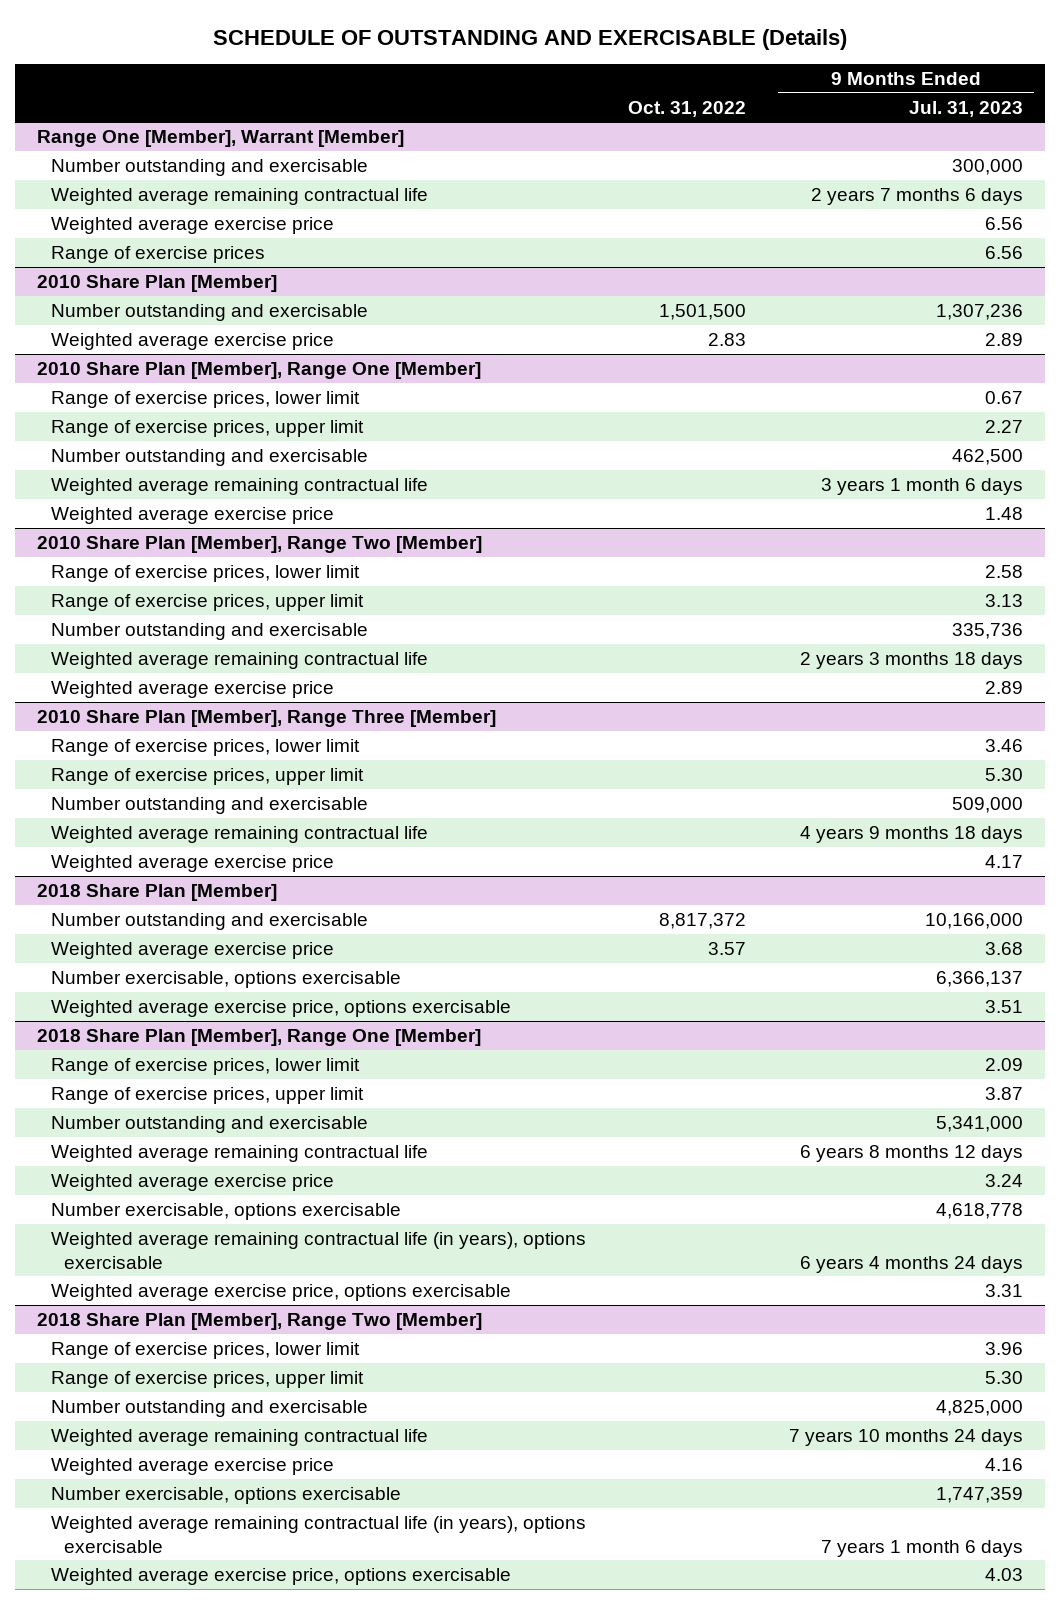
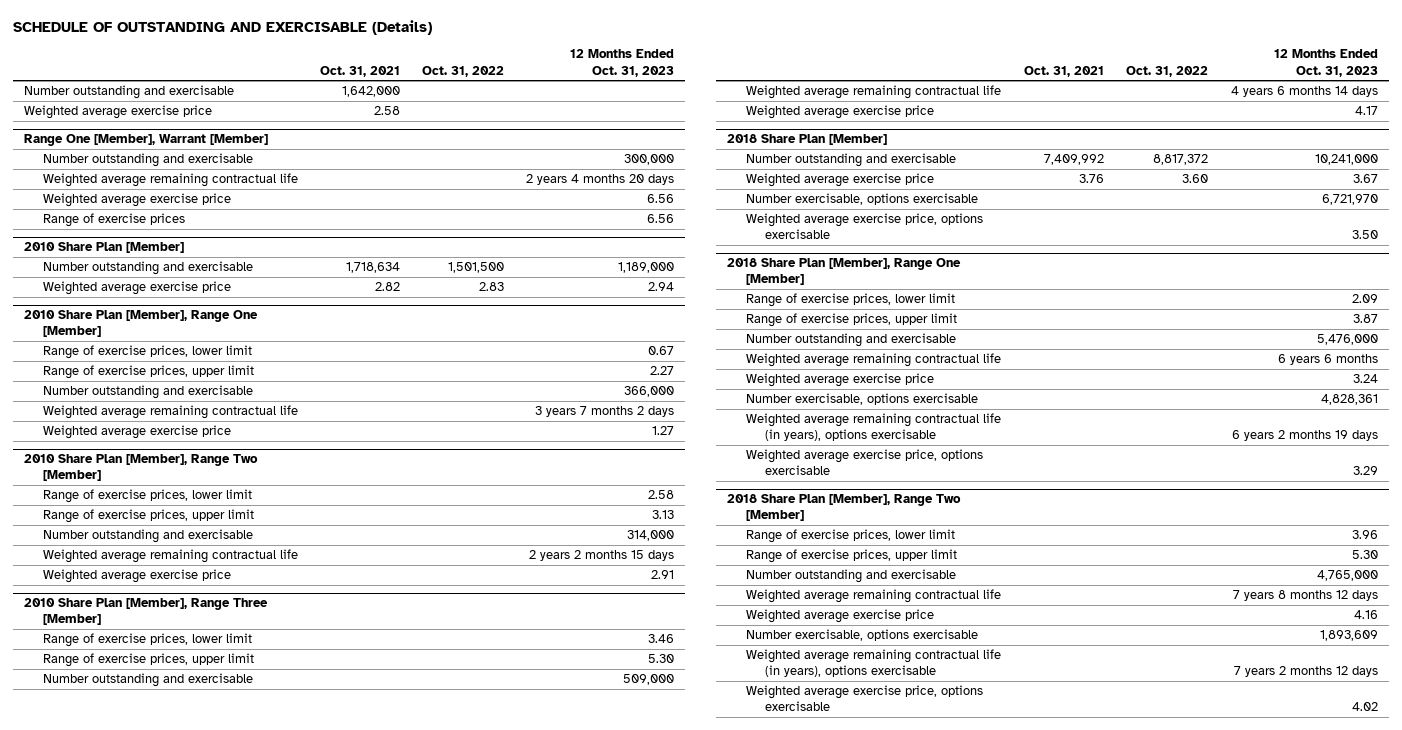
- | Oct. 31, 2022 | 9 Months Ended Jul. 31, 2023
+ | Oct. 31, 2021 | Oct. 31, 2022 | 12 Months Ended Oct. 31, 2023
+ Number outstanding and exercisable | 1,642,000 | |
+ Weighted average exercise price | 2.58 | |
@ 2018 Share Plan [Member]
- Weighted average exercise price | 3.57 | 3.68
+ Weighted average exercise price | 3.76 | 3.60 | 3.67

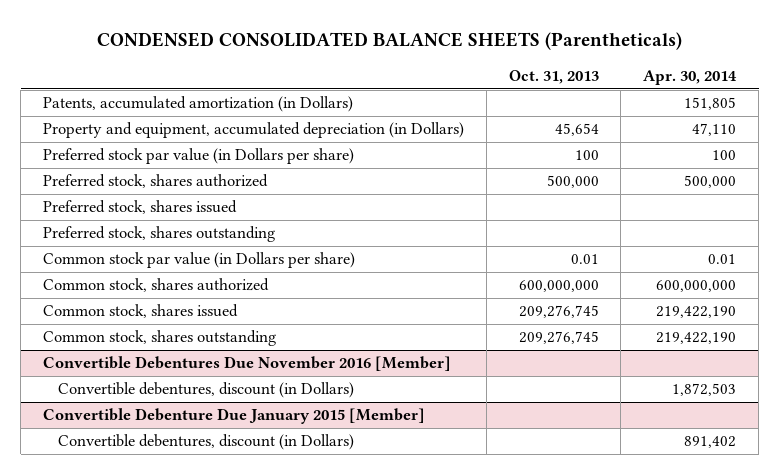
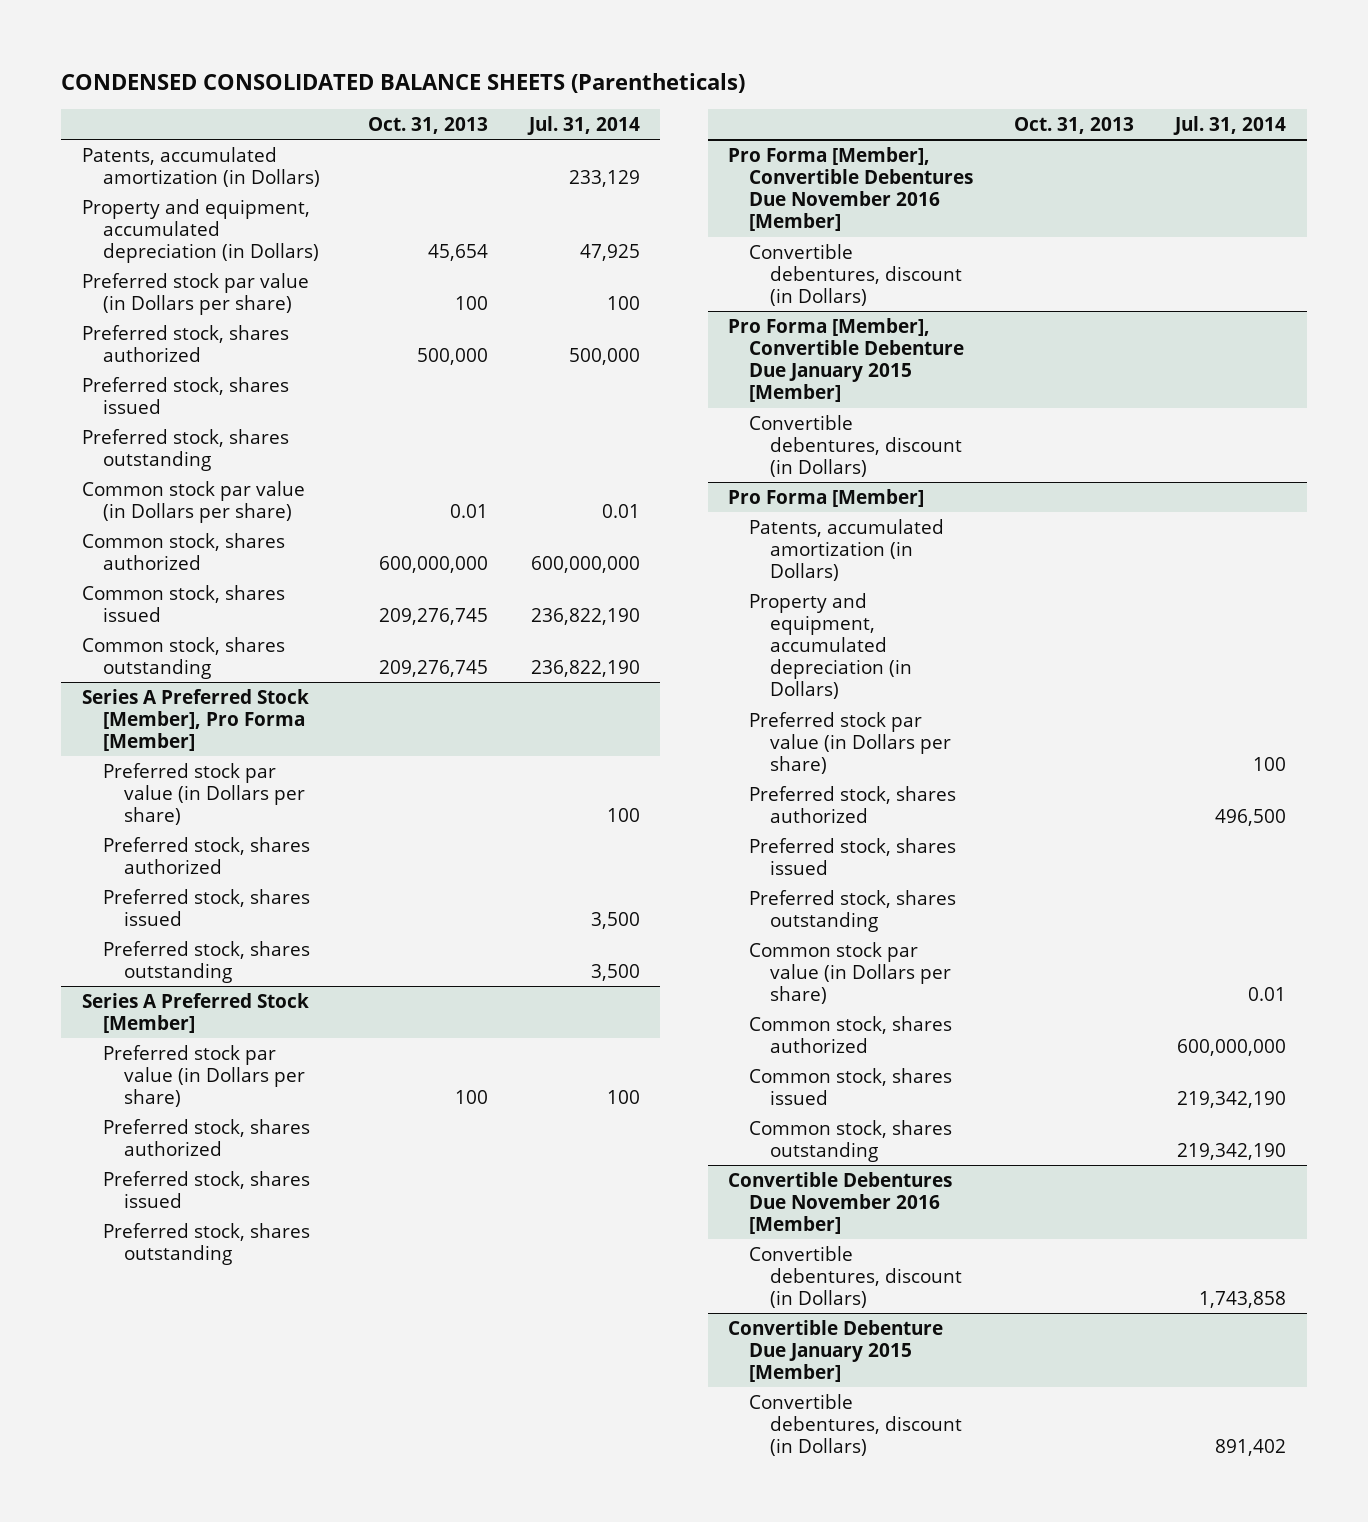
- | Oct. 31, 2013 | Apr. 30, 2014
+ | Oct. 31, 2013 | Jul. 31, 2014
+ Series A Preferred Stock [Member], Pro Forma [Member]
+ Preferred stock par value (in Dollars per share) | | 100
+ Preferred stock, shares authorized
+ Preferred stock, shares issued | | 3,500
+ Preferred stock, shares outstanding | | 3,500
+ Series A Preferred Stock [Member]
+ Preferred stock par value (in Dollars per share) | 100 | 100
+ Preferred stock, shares authorized
+ Preferred stock, shares issued
+ Preferred stock, shares outstanding
+ Pro Forma [Member], Convertible Debentures Due November 2016 [Member]
+ Convertible debentures, discount (in Dollars)
+ Pro Forma [Member], Convertible Debenture Due January 2015 [Member]
+ Convertible debentures, discount (in Dollars)
+ Pro Forma [Member]
+ Patents, accumulated amortization (in Dollars)
+ Property and equipment, accumulated depreciation (in Dollars)
+ Preferred stock par value (in Dollars per share) | | 100
+ Preferred stock, shares authorized | | 496,500
+ Preferred stock, shares issued
+ Preferred stock, shares outstanding
+ Common stock par value (in Dollars per share) | | 0.01
+ Common stock, shares authorized | | 600,000,000
+ Common stock, shares issued | | 219,342,190
+ Common stock, shares outstanding | | 219,342,190

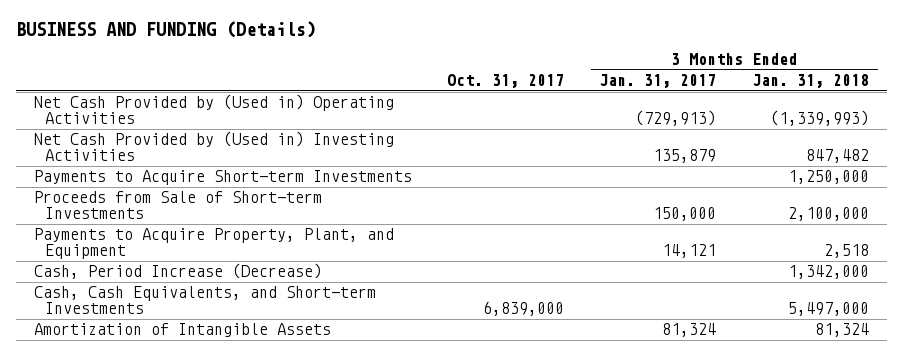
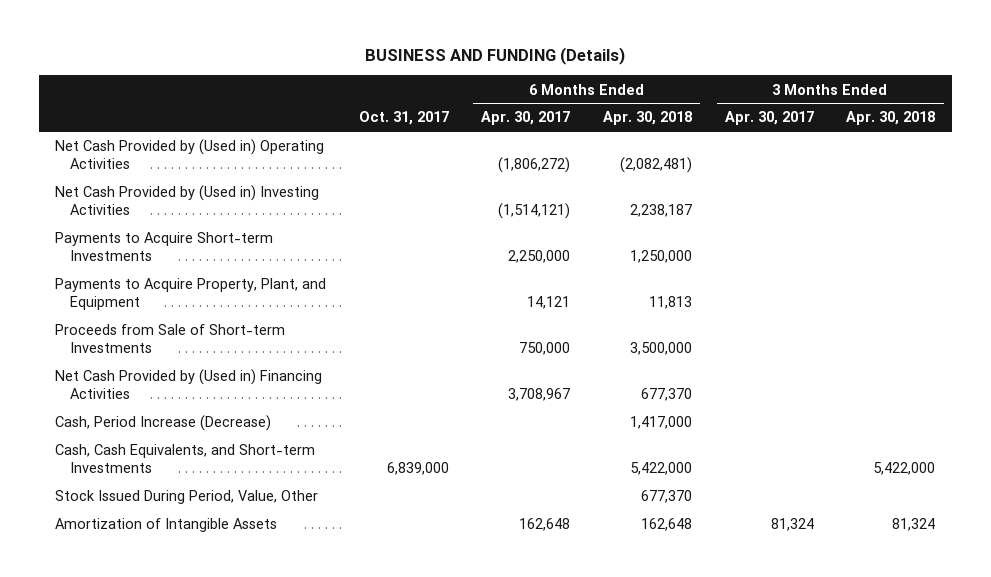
- | Oct. 31, 2017 | 3 Months Ended Jan. 31, 2017 | 3 Months Ended Jan. 31, 2018
+ | Oct. 31, 2017 | 6 Months Ended Apr. 30, 2017 | 6 Months Ended Apr. 30, 2018 | 3 Months Ended Apr. 30, 2017 | 3 Months Ended Apr. 30, 2018
moved down: Proceeds from Sale of Short-term Investments | | 750,000 | 3,500,000 | |
+ Net Cash Provided by (Used in) Financing Activities | | 3,708,967 | 677,370 | |
+ Stock Issued During Period, Value, Other | | | 677,370 | |

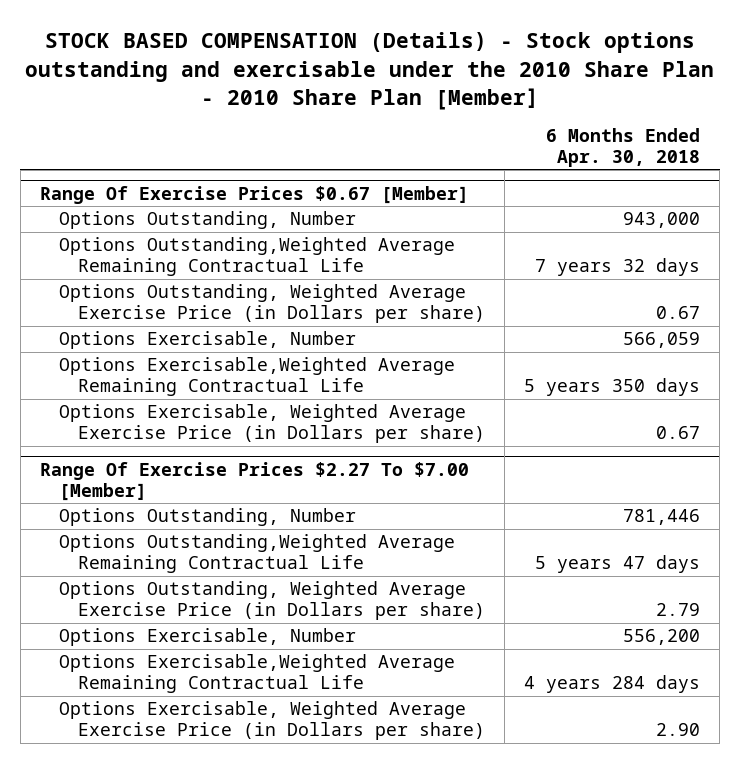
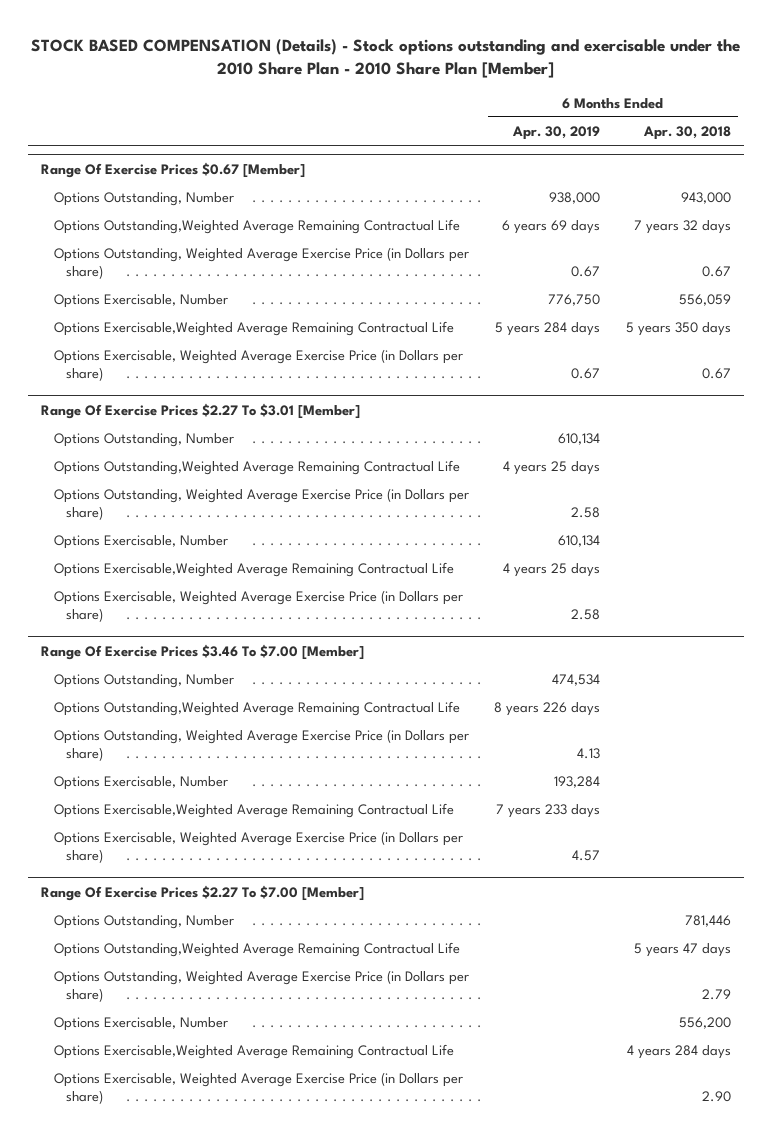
- | 6 Months Ended Apr. 30, 2018
+ | 6 Months Ended Apr. 30, 2019 | 6 Months Ended Apr. 30, 2018
@ Range Of Exercise Prices $0.67 [Member]
- Options Exercisable, Number | 566,059
+ Options Exercisable, Number | 776,750 | 556,059
+ Range Of Exercise Prices $2.27 To $3.01 [Member]
+ Options Outstanding, Number | 610,134 |
+ Options Outstanding,Weighted Average Remaining Contractual Life | 4 years 25 days |
+ Options Outstanding, Weighted Average Exercise Price (in Dollars per share) | 2.58 |
+ Options Exercisable, Number | 610,134 |
+ Options Exercisable,Weighted Average Remaining Contractual Life | 4 years 25 days |
+ Options Exercisable, Weighted Average Exercise Price (in Dollars per share) | 2.58 |
+ Range Of Exercise Prices $3.46 To $7.00 [Member]
+ Options Outstanding, Number | 474,534 |
+ Options Outstanding,Weighted Average Remaining Contractual Life | 8 years 226 days |
+ Options Outstanding, Weighted Average Exercise Price (in Dollars per share) | 4.13 |
+ Options Exercisable, Number | 193,284 |
+ Options Exercisable,Weighted Average Remaining Contractual Life | 7 years 233 days |
+ Options Exercisable, Weighted Average Exercise Price (in Dollars per share) | 4.57 |

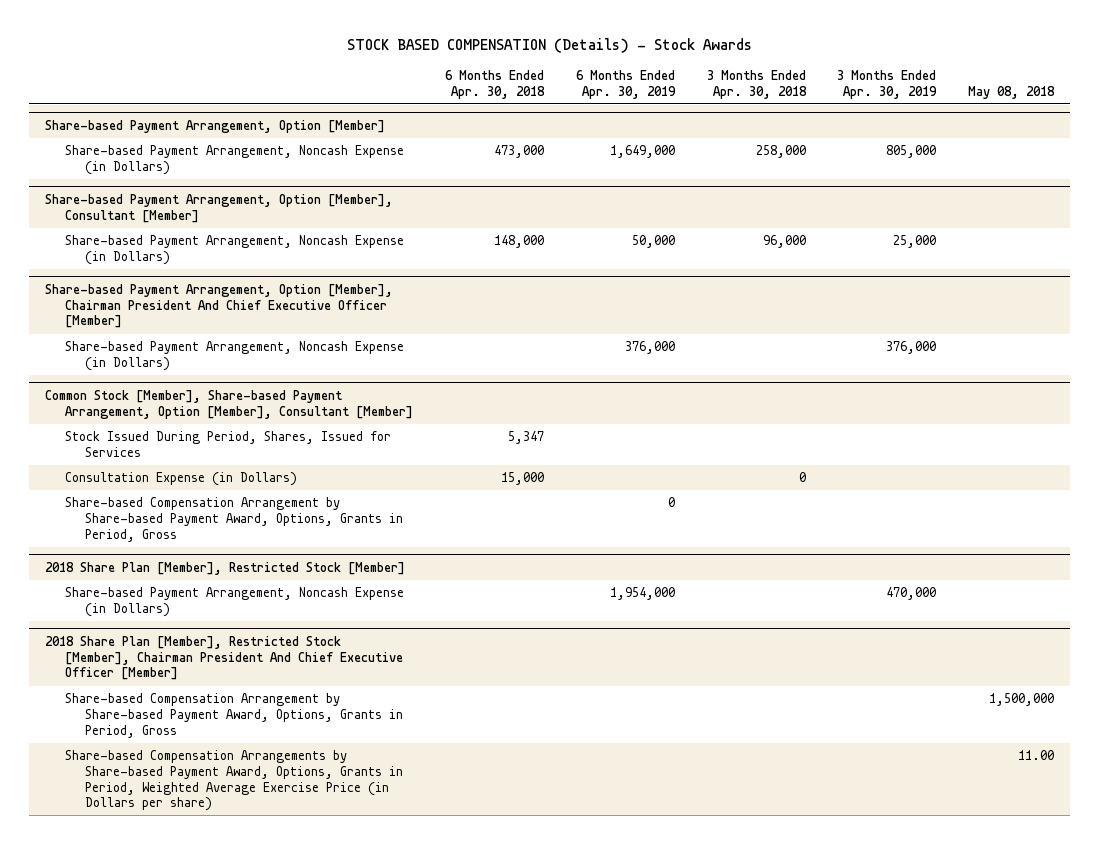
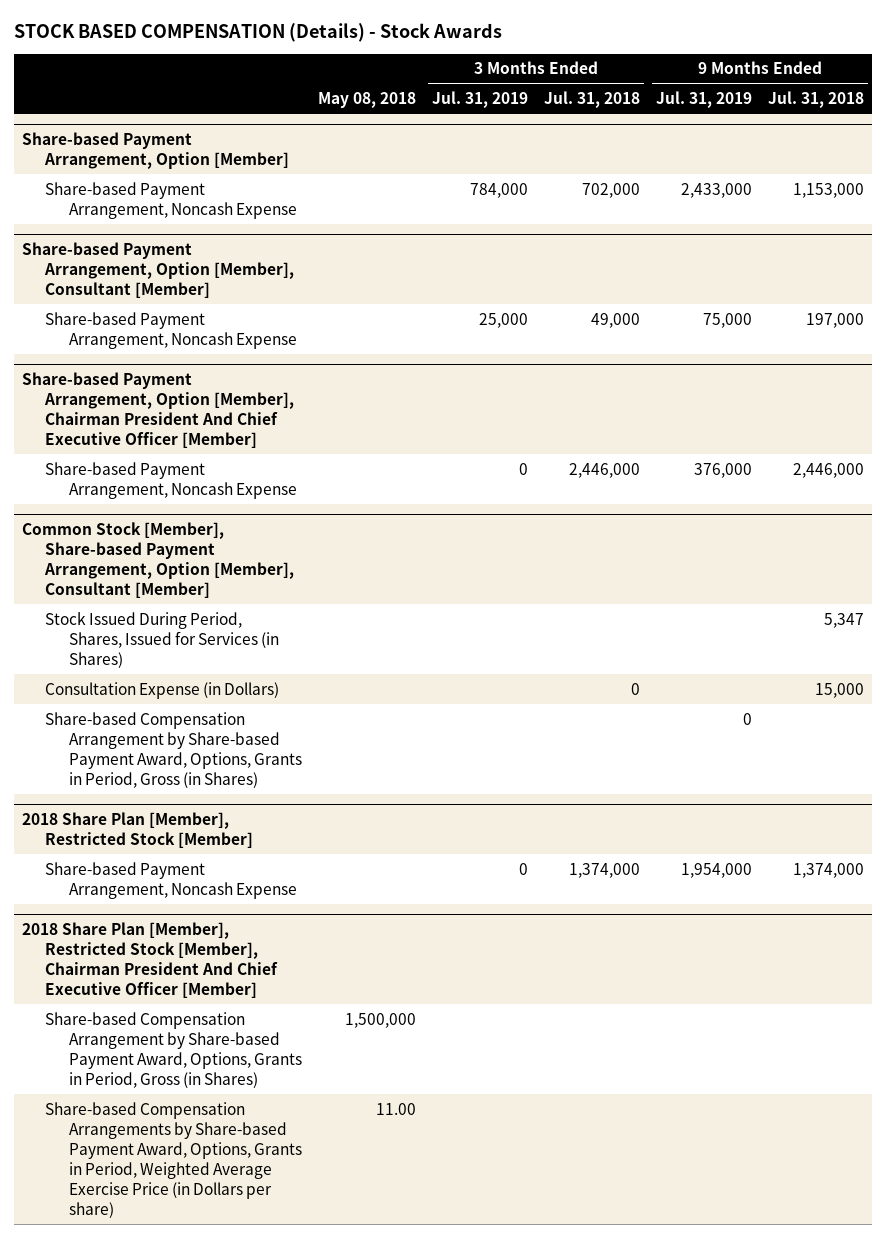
- | 6 Months Ended Apr. 30, 2018 | 6 Months Ended Apr. 30, 2019 | 3 Months Ended Apr. 30, 2018 | 3 Months Ended Apr. 30, 2019 | May 08, 2018
+ | May 08, 2018 | 3 Months Ended Jul. 31, 2019 | 3 Months Ended Jul. 31, 2018 | 9 Months Ended Jul. 31, 2019 | 9 Months Ended Jul. 31, 2018
@ Share-based Payment Arrangement, Option [Member]
- Share-based Payment Arrangement, Noncash Expense (in Dollars) | 473,000 | 1,649,000 | 258,000 | 805,000 |
+ Share-based Payment Arrangement, Noncash Expense | | 784,000 | 702,000 | 2,433,000 | 1,153,000
@ Share-based Payment Arrangement, Option [Member], Consultant [Member]
- Share-based Payment Arrangement, Noncash Expense (in Dollars) | 148,000 | 50,000 | 96,000 | 25,000 |
+ Share-based Payment Arrangement, Noncash Expense | | 25,000 | 49,000 | 75,000 | 197,000
@ Share-based Payment Arrangement, Option [Member], Chairman President And Chief Executive Officer [Member]
- Share-based Payment Arrangement, Noncash Expense (in Dollars) | | 376,000 | | 376,000 |
+ Share-based Payment Arrangement, Noncash Expense | | 0 | 2,446,000 | 376,000 | 2,446,000
@ Common Stock [Member], Share-based Payment Arrangement, Option [Member], Consultant [Member]
- Stock Issued During Period, Shares, Issued for Services | 5,347 | | | |
+ Stock Issued During Period, Shares, Issued for Services (in Shares) | | | | | 5,347
- Share-based Compensation Arrangement by Share-based Payment Award, Options, Grants in Period, Gross | | 0 | | |
+ Share-based Compensation Arrangement by Share-based Payment Award, Options, Grants in Period, Gross (in Shares) | | | | 0 |
@ 2018 Share Plan [Member], Restricted Stock [Member]
- Share-based Payment Arrangement, Noncash Expense (in Dollars) | | 1,954,000 | | 470,000 |
+ Share-based Payment Arrangement, Noncash Expense | | 0 | 1,374,000 | 1,954,000 | 1,374,000
@ 2018 Share Plan [Member], Restricted Stock [Member], Chairman President And Chief Executive Officer [Member]
- Share-based Compensation Arrangement by Share-based Payment Award, Options, Grants in Period, Gross | | | | | 1,500,000
+ Share-based Compensation Arrangement by Share-based Payment Award, Options, Grants in Period, Gross (in Shares) | 1,500,000 | | | |

